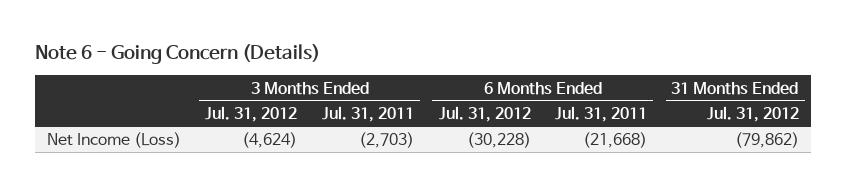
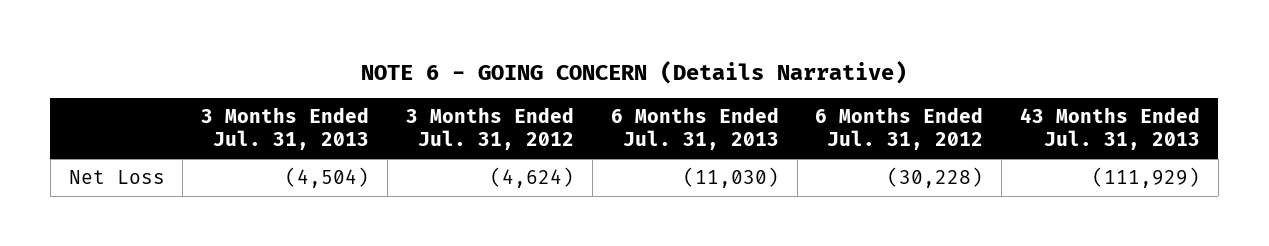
- Note 6 - Going Concern (Details)
+ NOTE 6 - GOING CONCERN (Details Narrative)
- | 3 Months Ended Jul. 31, 2012 | 3 Months Ended Jul. 31, 2011 | 6 Months Ended Jul. 31, 2012 | 6 Months Ended Jul. 31, 2011 | 31 Months Ended Jul. 31, 2012
+ | 3 Months Ended Jul. 31, 2013 | 3 Months Ended Jul. 31, 2012 | 6 Months Ended Jul. 31, 2013 | 6 Months Ended Jul. 31, 2012 | 43 Months Ended Jul. 31, 2013
- Net Income (Loss) | (4,624) | (2,703) | (30,228) | (21,668) | (79,862)
+ Net Loss | (4,504) | (4,624) | (11,030) | (30,228) | (111,929)

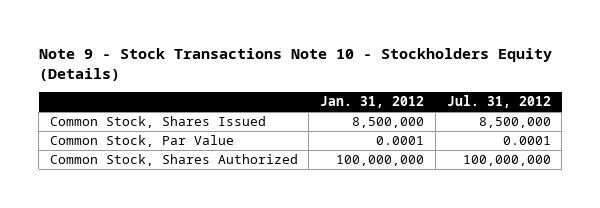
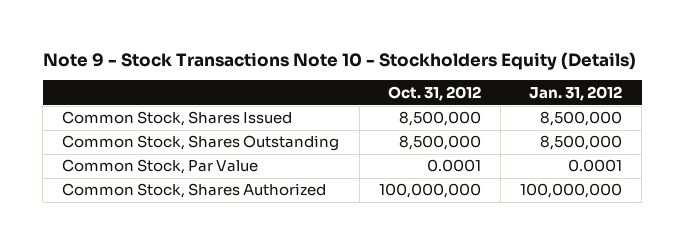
- | Jan. 31, 2012 | Jul. 31, 2012
+ | Oct. 31, 2012 | Jan. 31, 2012
+ Common Stock, Shares Outstanding | 8,500,000 | 8,500,000

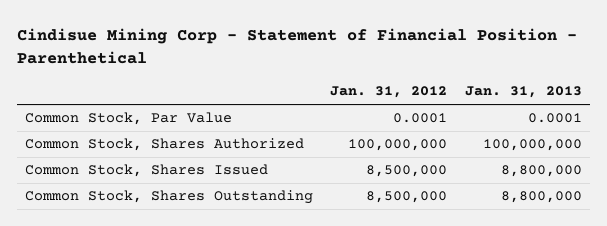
- Note 9 - Stock Transactions Note 10 - Stockholders Equity (Details)
+ Cindisue Mining Corp - Statement of Financial Position - Parenthetical
- | Oct. 31, 2012 | Jan. 31, 2012
+ | Jan. 31, 2012 | Jan. 31, 2013
moved down: Common Stock, Shares Issued | 8,500,000 | 8,800,000
moved down: Common Stock, Shares Outstanding | 8,500,000 | 8,800,000

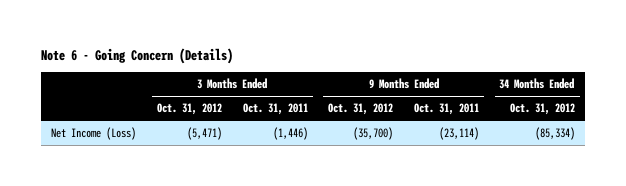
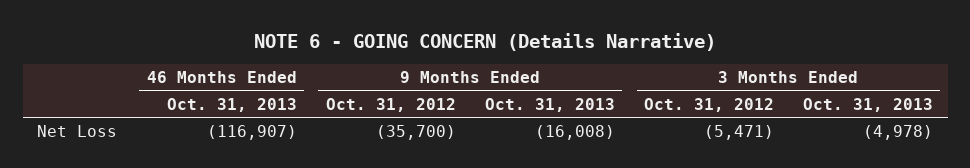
- Note 6 - Going Concern (Details)
+ NOTE 6 - GOING CONCERN (Details Narrative)
- | 3 Months Ended Oct. 31, 2012 | 3 Months Ended Oct. 31, 2011 | 9 Months Ended Oct. 31, 2012 | 9 Months Ended Oct. 31, 2011 | 34 Months Ended Oct. 31, 2012
+ | 46 Months Ended Oct. 31, 2013 | 9 Months Ended Oct. 31, 2012 | 9 Months Ended Oct. 31, 2013 | 3 Months Ended Oct. 31, 2012 | 3 Months Ended Oct. 31, 2013
- Net Income (Loss) | (5,471) | (1,446) | (35,700) | (23,114) | (85,334)
+ Net Loss | (116,907) | (35,700) | (16,008) | (5,471) | (4,978)

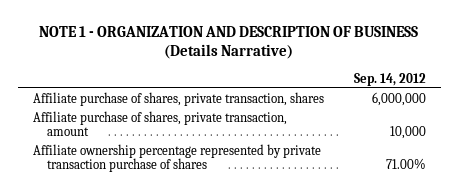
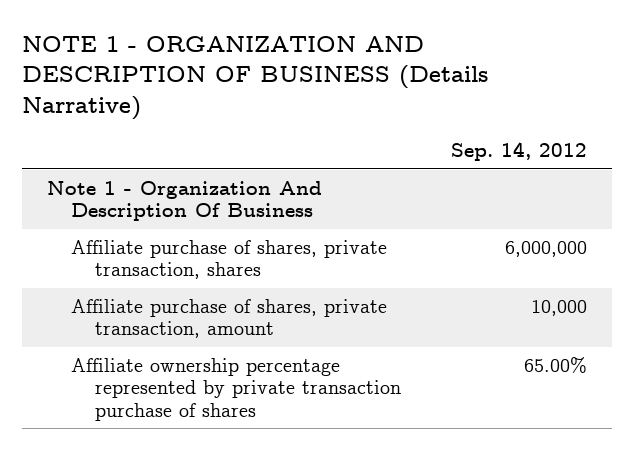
+ Note 1 - Organization And Description Of Business
- Affiliate ownership percentage represented by private transaction purchase of shares | 71.00%
+ Affiliate ownership percentage represented by private transaction purchase of shares | 65.00%

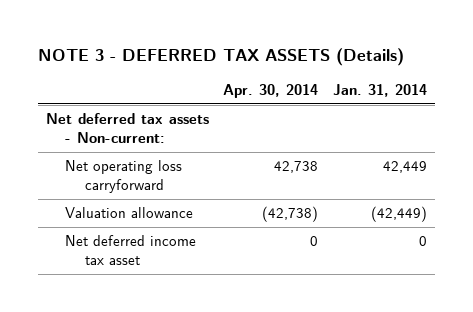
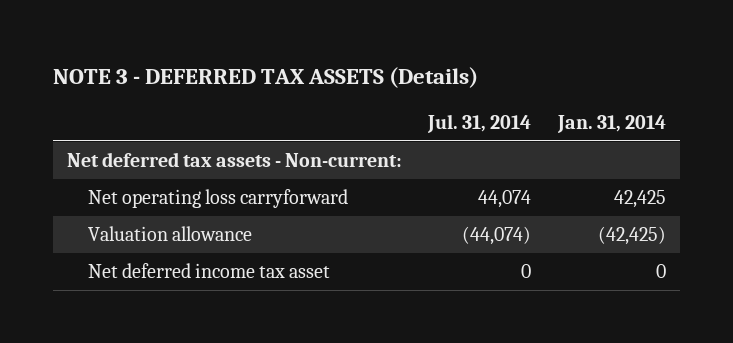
- | Apr. 30, 2014 | Jan. 31, 2014
+ | Jul. 31, 2014 | Jan. 31, 2014
- Net operating loss carryforward | 42,738 | 42,449
- Valuation allowance | (42,738) | (42,449)
+ Net operating loss carryforward | 44,074 | 42,425
+ Valuation allowance | (44,074) | (42,425)

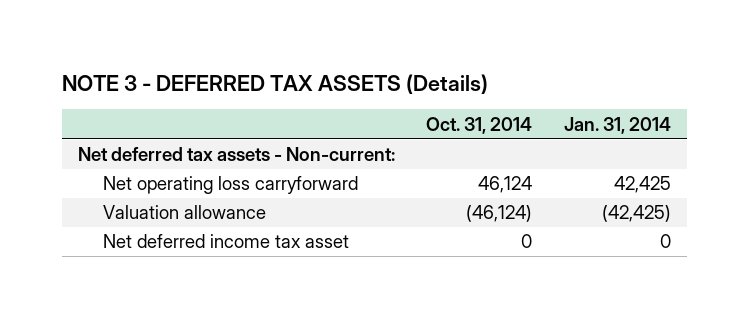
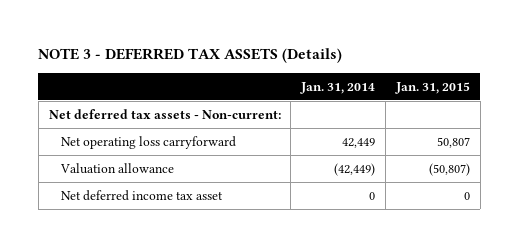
- | Oct. 31, 2014 | Jan. 31, 2014
+ | Jan. 31, 2014 | Jan. 31, 2015
- Net operating loss carryforward | 46,124 | 42,425
- Valuation allowance | (46,124) | (42,425)
+ Net operating loss carryforward | 42,449 | 50,807
+ Valuation allowance | (42,449) | (50,807)

